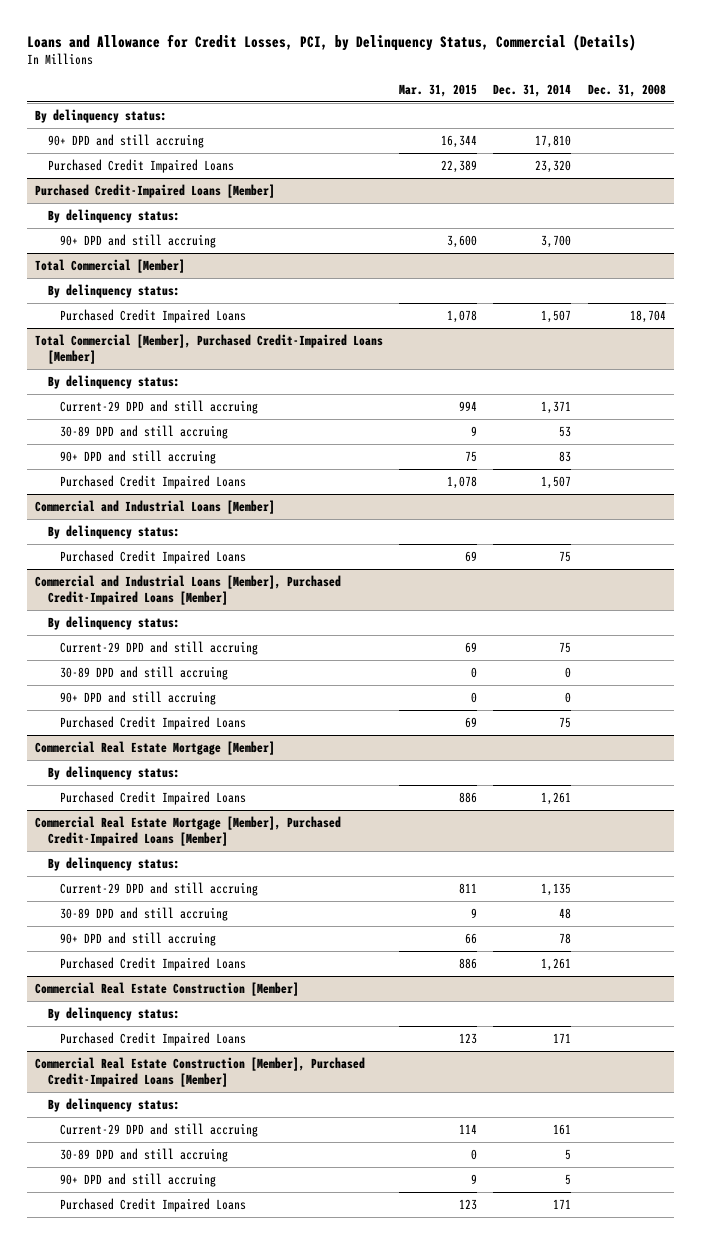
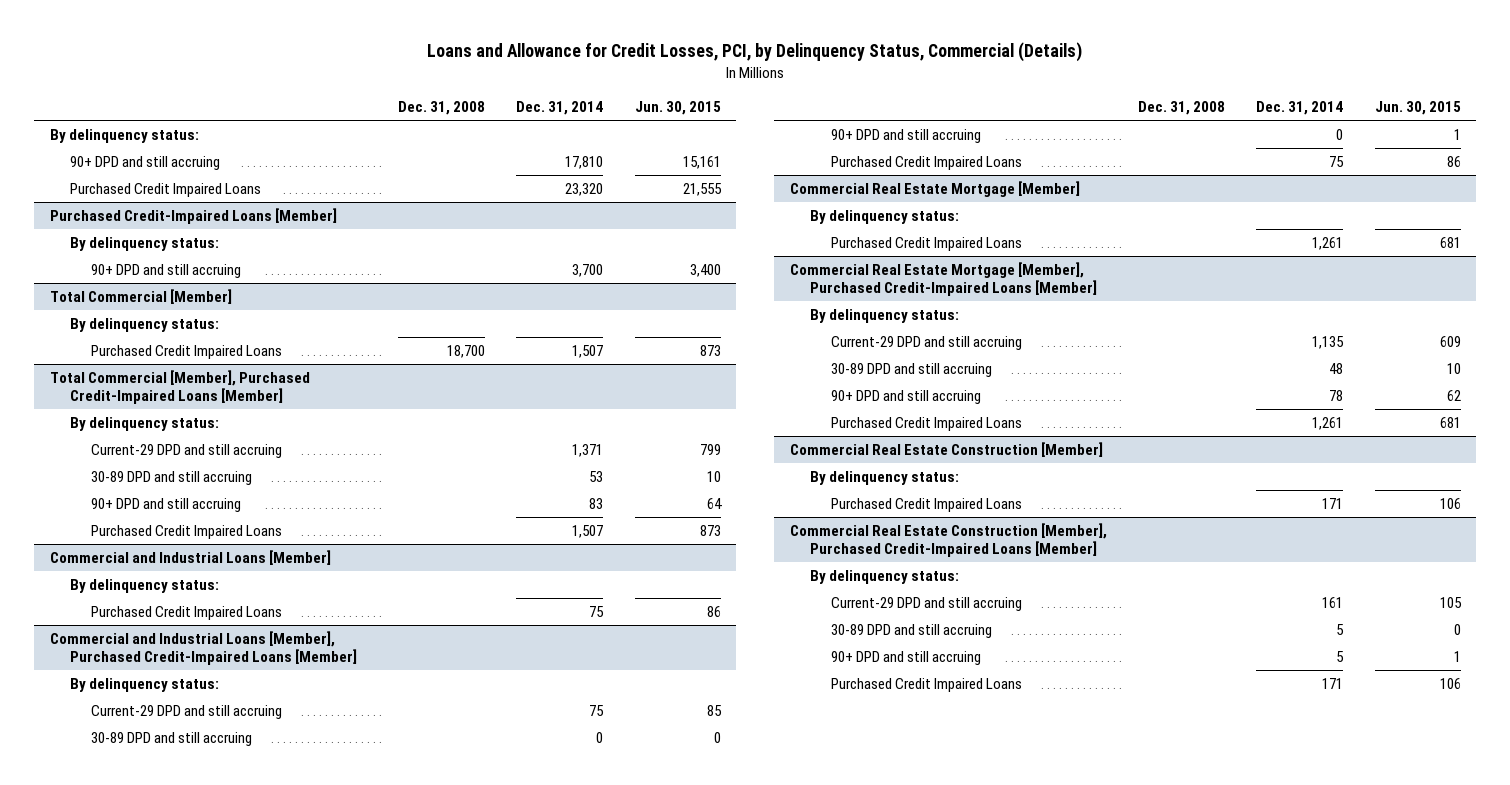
- | Mar. 31, 2015 | Dec. 31, 2014 | Dec. 31, 2008
+ | Dec. 31, 2008 | Dec. 31, 2014 | Jun. 30, 2015
@ Total Commercial [Member]
- Purchased Credit Impaired Loans | 1,078 | 1,507 | 18,704
+ Purchased Credit Impaired Loans | 18,700 | 1,507 | 873

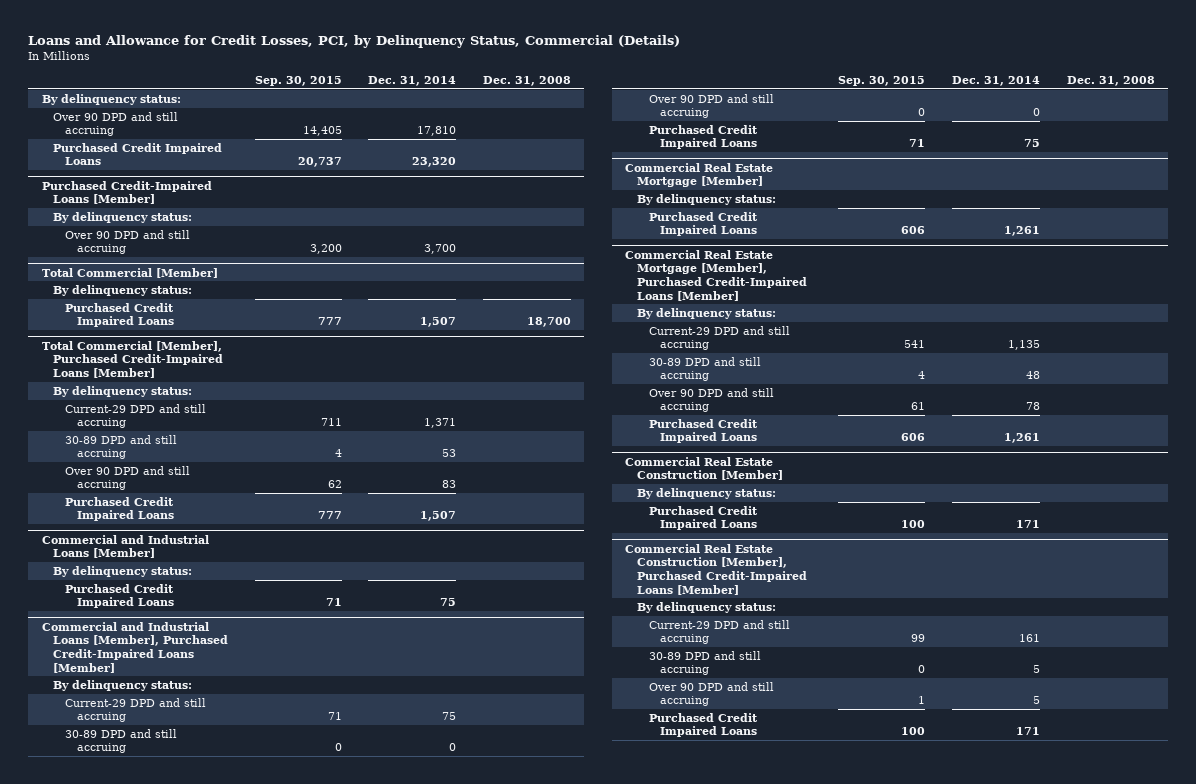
- | Dec. 31, 2008 | Dec. 31, 2014 | Jun. 30, 2015
+ | Sep. 30, 2015 | Dec. 31, 2014 | Dec. 31, 2008
- 90+ DPD and still accruing | | 17,810 | 15,161
+ Over 90 DPD and still accruing | 14,405 | 17,810 |
@ Purchased Credit-Impaired Loans [Member]
- 90+ DPD and still accruing | | 3,700 | 3,400
+ Over 90 DPD and still accruing | 3,200 | 3,700 |
@ Total Commercial [Member], Purchased Credit-Impaired Loans [Member]
- 90+ DPD and still accruing | | 83 | 64
+ Over 90 DPD and still accruing | 62 | 83 |
@ Commercial and Industrial Loans [Member], Purchased Credit-Impaired Loans [Member]
- 90+ DPD and still accruing | | 0 | 1
+ Over 90 DPD and still accruing | 0 | 0 |
@ Commercial Real Estate Mortgage [Member], Purchased Credit-Impaired Loans [Member]
- 90+ DPD and still accruing | | 78 | 62
+ Over 90 DPD and still accruing | 61 | 78 |
@ Commercial Real Estate Construction [Member], Purchased Credit-Impaired Loans [Member]
- 90+ DPD and still accruing | | 5 | 1
+ Over 90 DPD and still accruing | 1 | 5 |

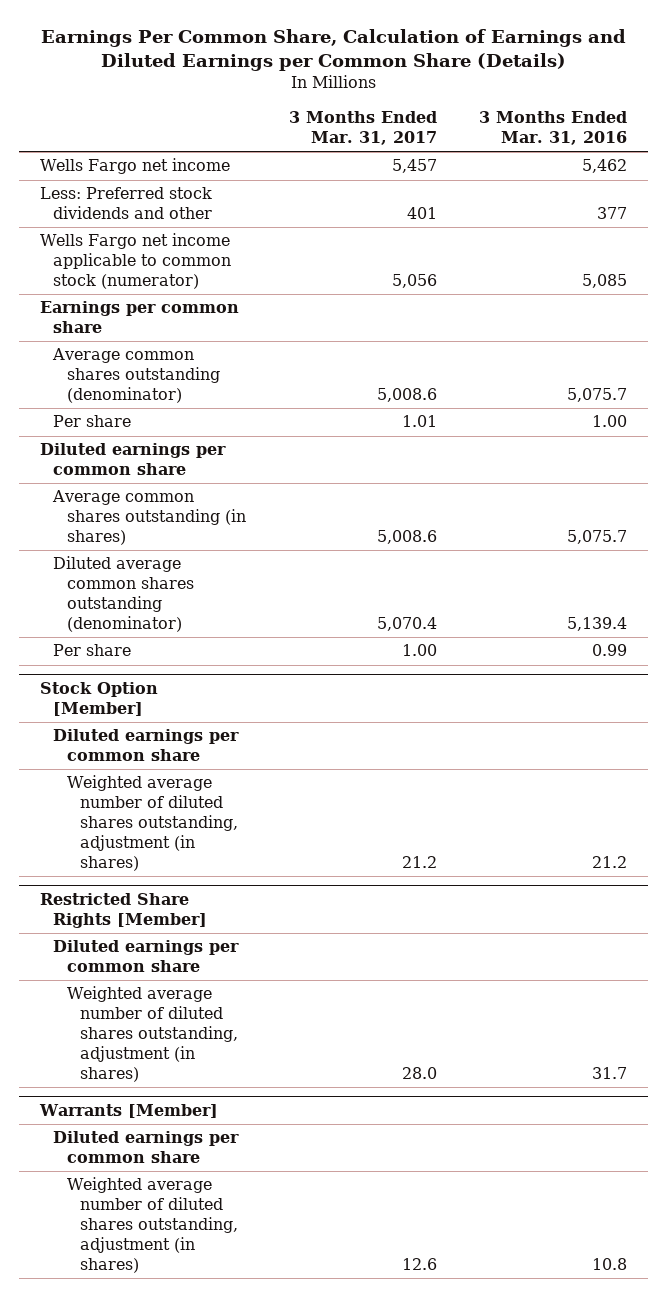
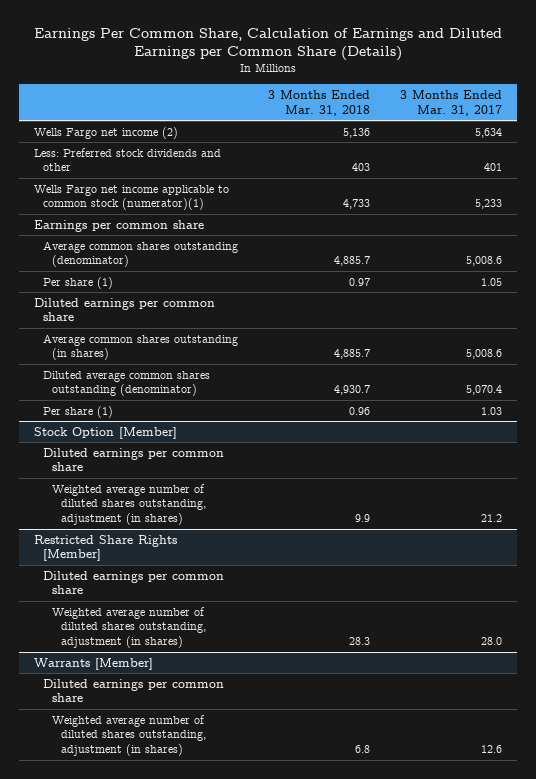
- | 3 Months Ended Mar. 31, 2017 | 3 Months Ended Mar. 31, 2016
+ | 3 Months Ended Mar. 31, 2018 | 3 Months Ended Mar. 31, 2017
- Wells Fargo net income | 5,457 | 5,462
+ Wells Fargo net income (2) | 5,136 | 5,634
- Wells Fargo net income applicable to common stock (numerator) | 5,056 | 5,085
+ Wells Fargo net income applicable to common stock (numerator)(1) | 4,733 | 5,233
- Per share | 1.01 | 1.00
+ Per share (1) | 0.97 | 1.05
- Per share | 1.00 | 0.99
+ Per share (1) | 0.96 | 1.03

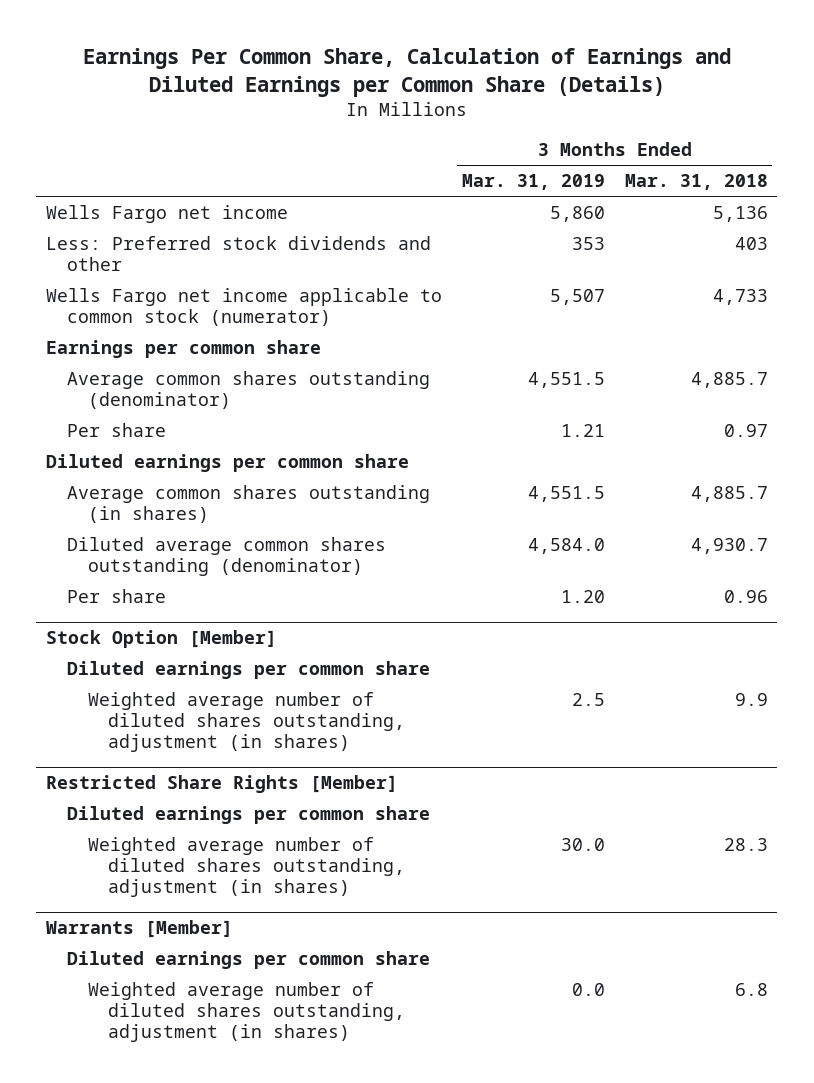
- | 3 Months Ended Mar. 31, 2018 | 3 Months Ended Mar. 31, 2017
+ | 3 Months Ended Mar. 31, 2019 | 3 Months Ended Mar. 31, 2018
- Wells Fargo net income (2) | 5,136 | 5,634
+ Wells Fargo net income | 5,860 | 5,136
- Wells Fargo net income applicable to common stock (numerator)(1) | 4,733 | 5,233
+ Wells Fargo net income applicable to common stock (numerator) | 5,507 | 4,733
- Per share (1) | 0.97 | 1.05
+ Per share | 1.21 | 0.97
- Per share (1) | 0.96 | 1.03
+ Per share | 1.20 | 0.96

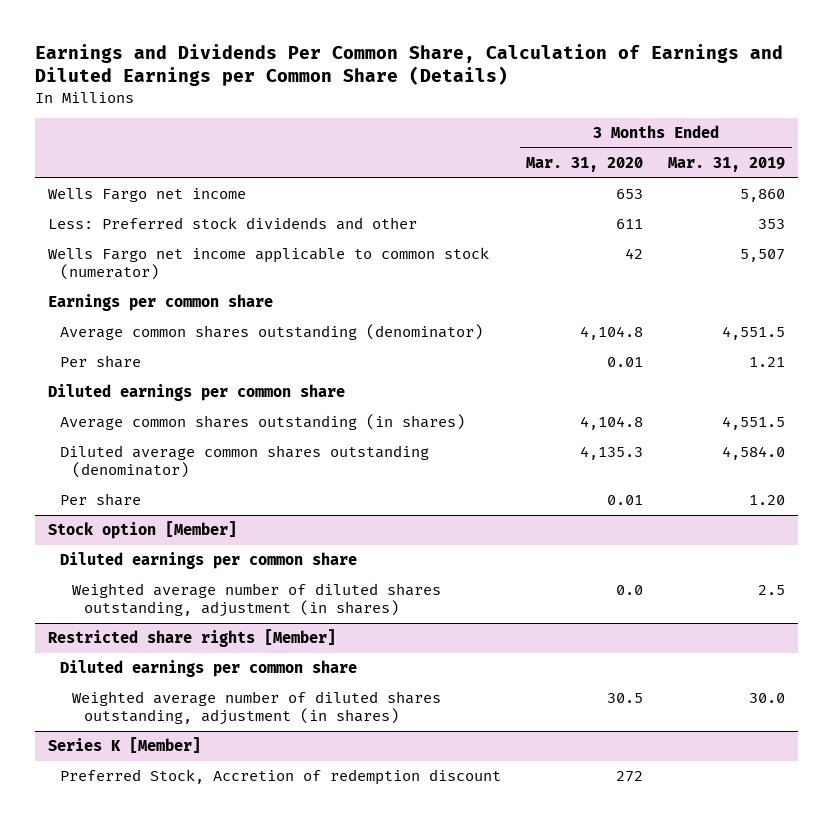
- Earnings Per Common Share, Calculation of Earnings and Diluted Earnings per Common Share (Details)
+ Earnings and Dividends Per Common Share, Calculation of Earnings and Diluted Earnings per Common Share (Details)
- | 3 Months Ended Mar. 31, 2019 | 3 Months Ended Mar. 31, 2018
+ | 3 Months Ended Mar. 31, 2020 | 3 Months Ended Mar. 31, 2019
- Stock Option [Member]
+ Stock option [Member]
- Restricted Share Rights [Member]
+ Restricted share rights [Member]
- Warrants [Member]
- Diluted earnings per common share
- Weighted average number of diluted shares outstanding, adjustment (in shares) | 0.0 | 6.8
+ Series K [Member]
+ Preferred Stock, Accretion of redemption discount | 272 |

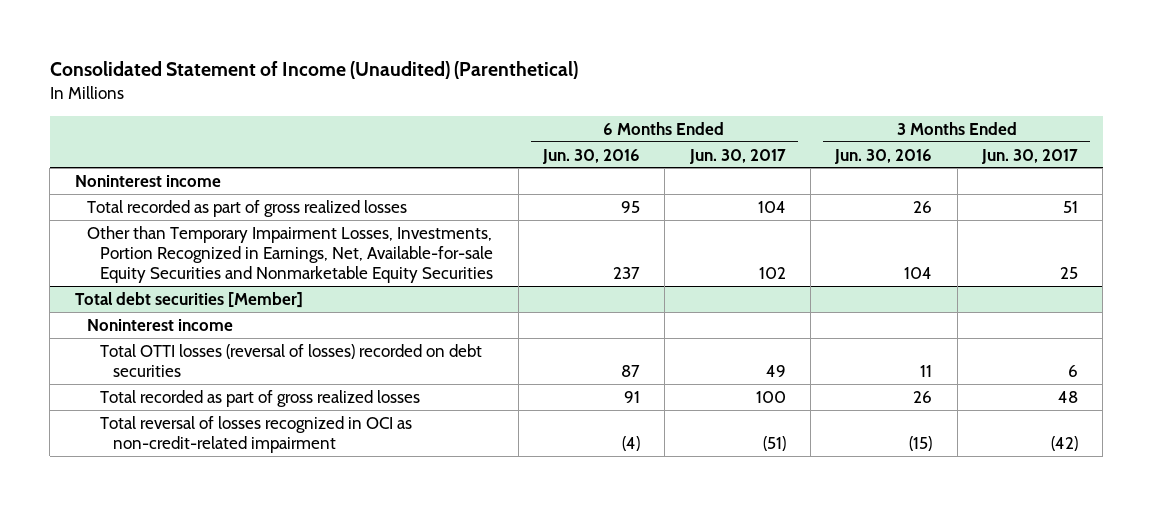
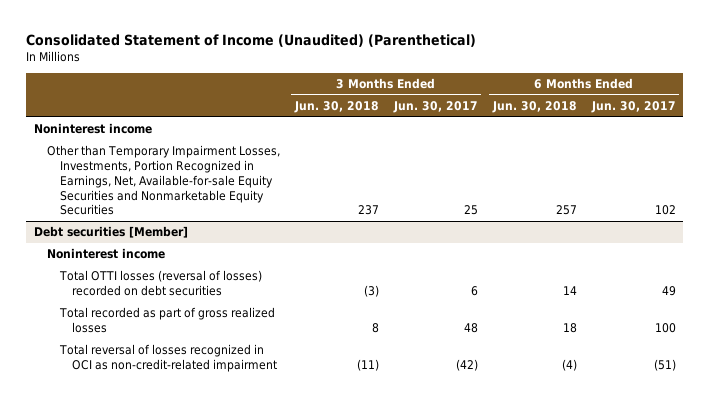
- | 6 Months Ended Jun. 30, 2016 | 6 Months Ended Jun. 30, 2017 | 3 Months Ended Jun. 30, 2016 | 3 Months Ended Jun. 30, 2017
+ | 3 Months Ended Jun. 30, 2018 | 3 Months Ended Jun. 30, 2017 | 6 Months Ended Jun. 30, 2018 | 6 Months Ended Jun. 30, 2017
- Total recorded as part of gross realized losses | 95 | 104 | 26 | 51
- Total debt securities [Member]
+ Debt securities [Member]

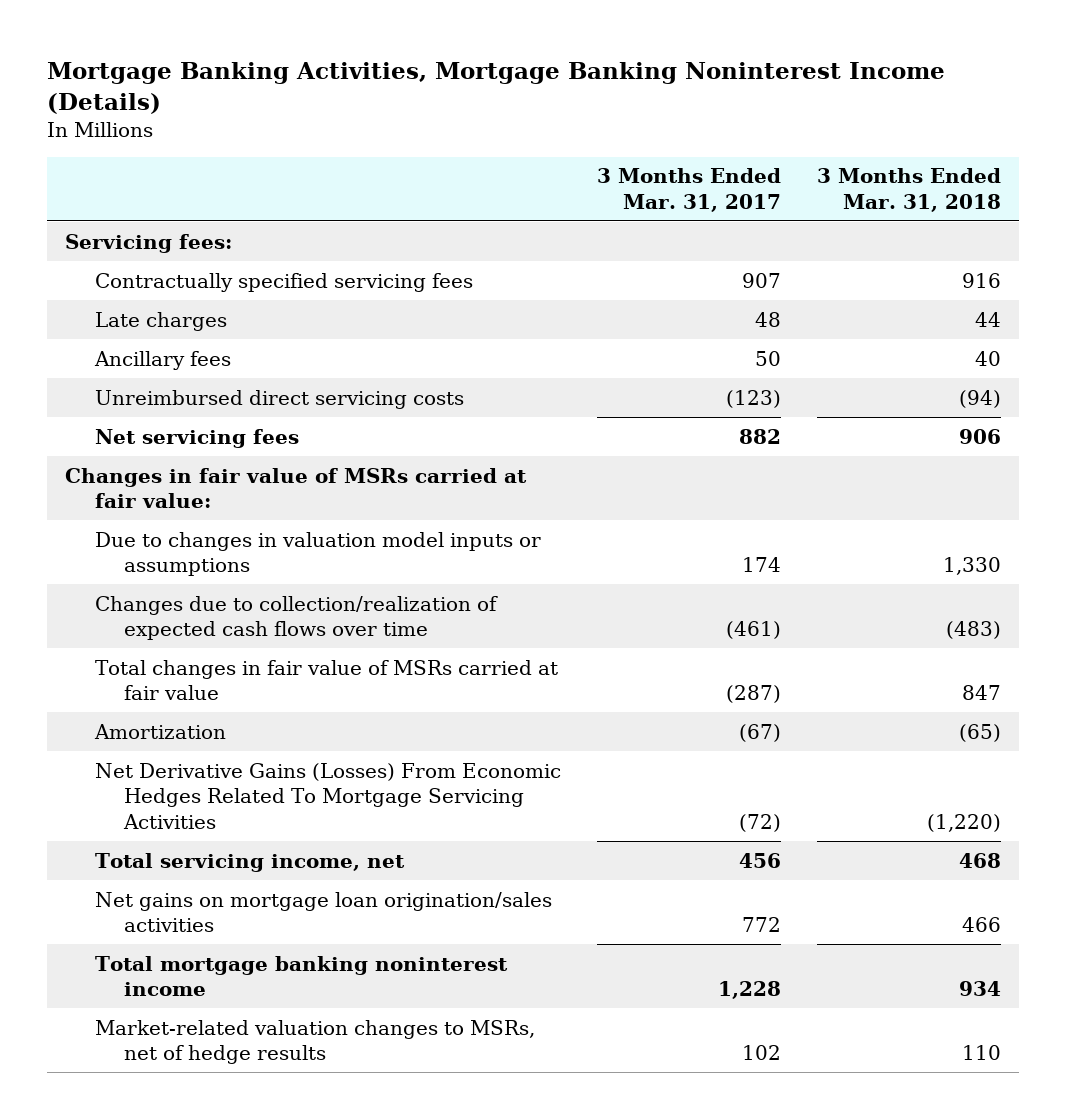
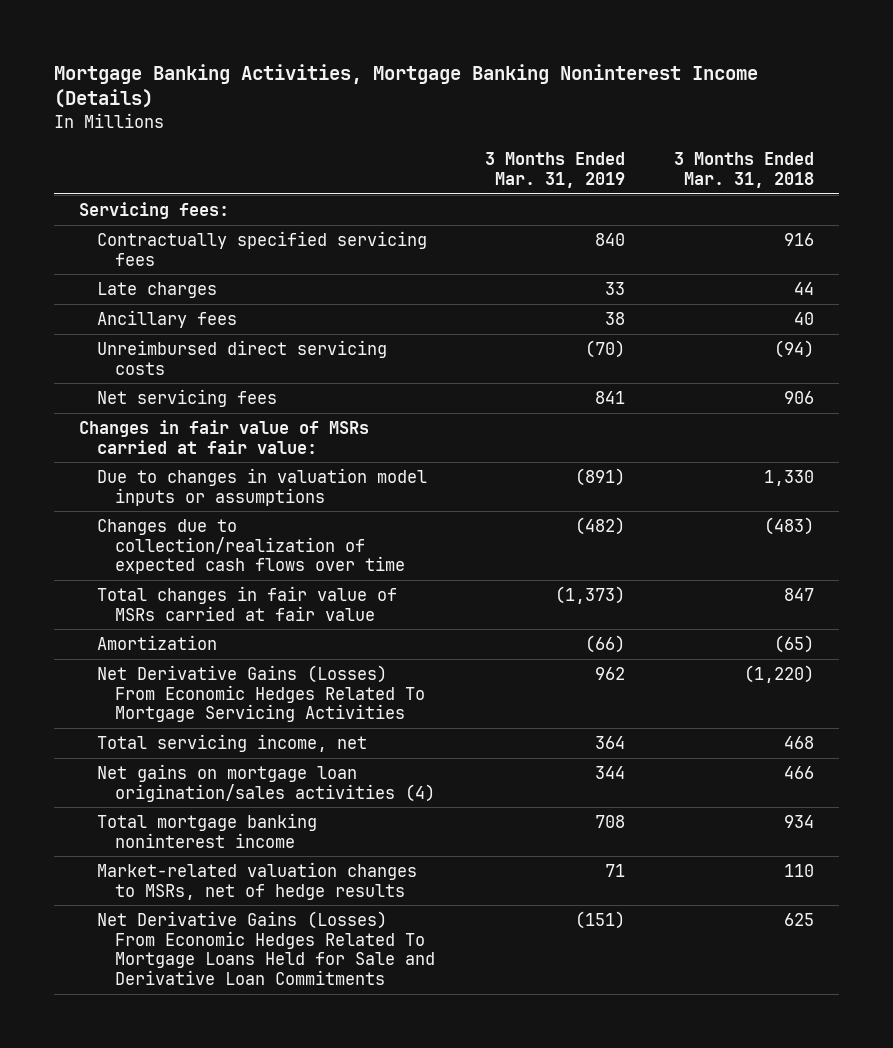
- | 3 Months Ended Mar. 31, 2017 | 3 Months Ended Mar. 31, 2018
+ | 3 Months Ended Mar. 31, 2019 | 3 Months Ended Mar. 31, 2018
- Net gains on mortgage loan origination/sales activities | 772 | 466
+ Net gains on mortgage loan origination/sales activities (4) | 344 | 466
+ Net Derivative Gains (Losses) From Economic Hedges Related To Mortgage Loans Held for Sale and Derivative Loan Commitments | (151) | 625

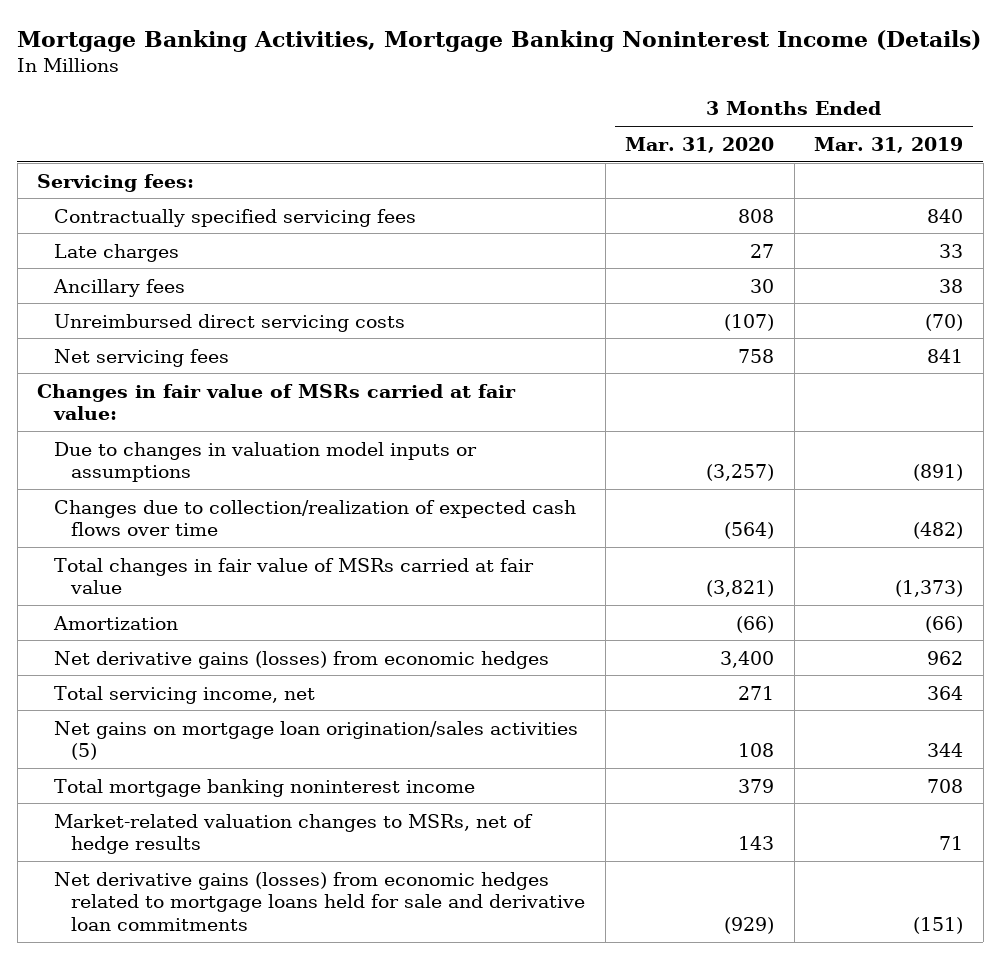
- | 3 Months Ended Mar. 31, 2019 | 3 Months Ended Mar. 31, 2018
+ | 3 Months Ended Mar. 31, 2020 | 3 Months Ended Mar. 31, 2019
- Net Derivative Gains (Losses) From Economic Hedges Related To Mortgage Servicing Activities | 962 | (1,220)
+ Net derivative gains (losses) from economic hedges | 3,400 | 962
- Net gains on mortgage loan origination/sales activities (4) | 344 | 466
+ Net gains on mortgage loan origination/sales activities (5) | 108 | 344
- Net Derivative Gains (Losses) From Economic Hedges Related To Mortgage Loans Held for Sale and Derivative Loan Commitments | (151) | 625
+ Net derivative gains (losses) from economic hedges related to mortgage loans held for sale and derivative loan commitments | (929) | (151)

